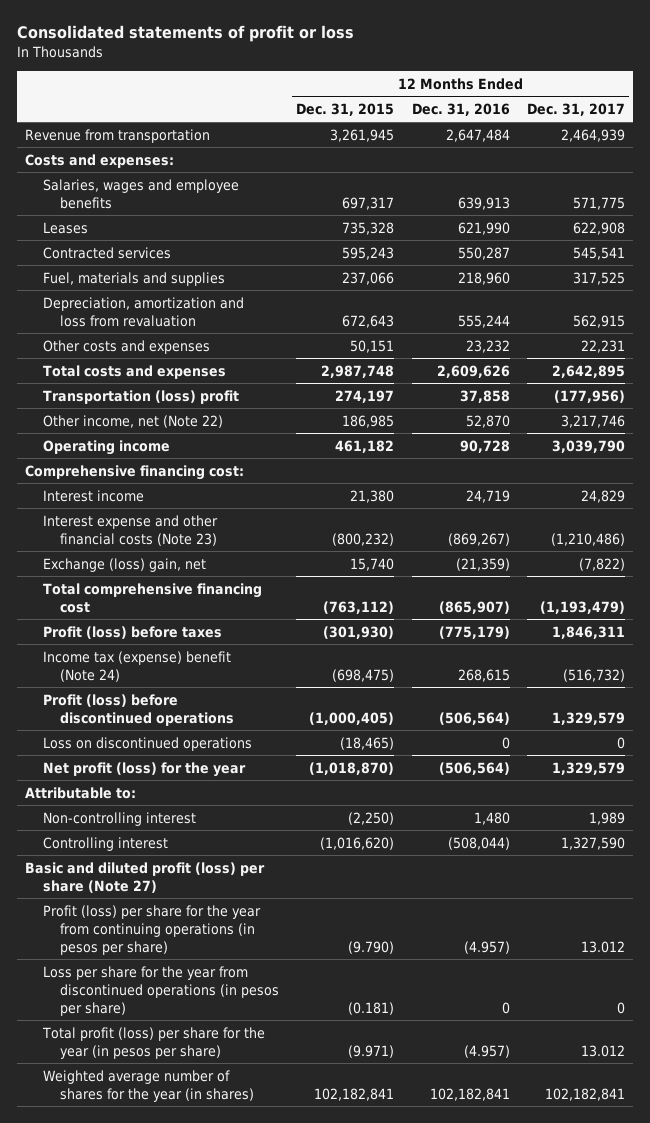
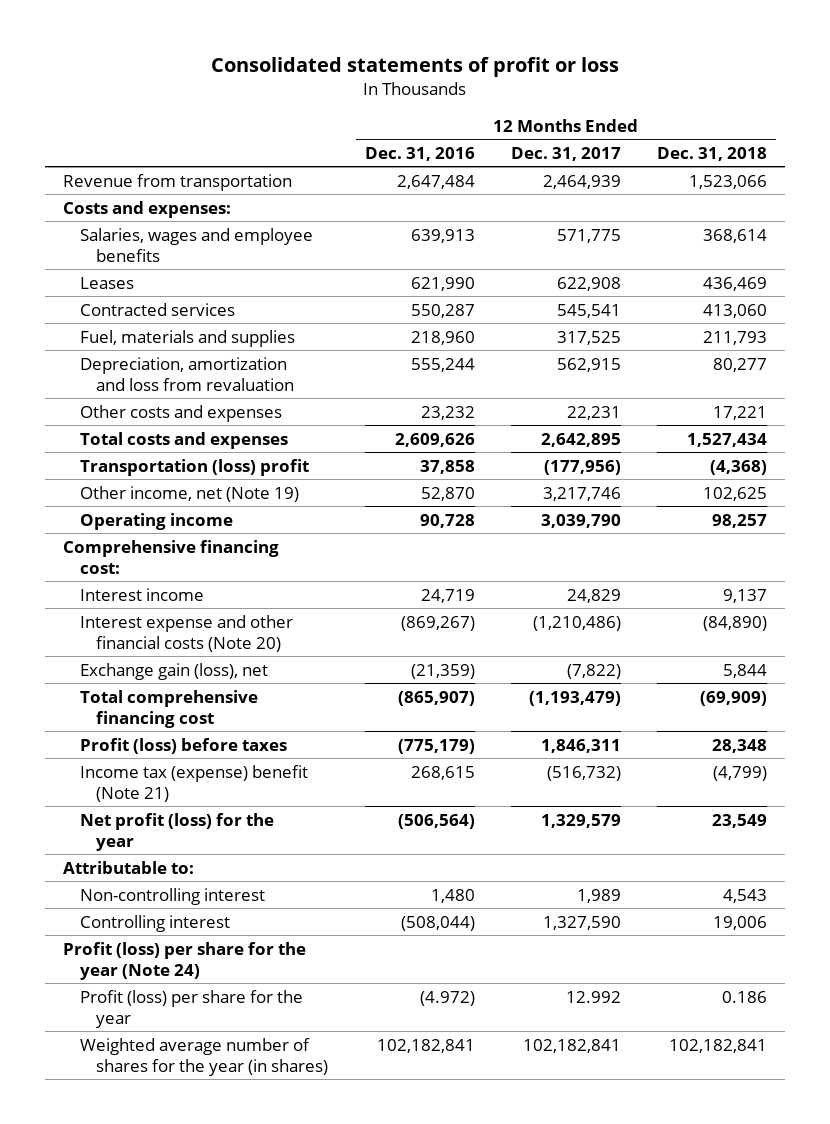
- | 12 Months Ended Dec. 31, 2015 | 12 Months Ended Dec. 31, 2016 | 12 Months Ended Dec. 31, 2017
+ | 12 Months Ended Dec. 31, 2016 | 12 Months Ended Dec. 31, 2017 | 12 Months Ended Dec. 31, 2018
- Other income, net (Note 22) | 186,985 | 52,870 | 3,217,746
+ Other income, net (Note 19) | 52,870 | 3,217,746 | 102,625
- Interest expense and other financial costs (Note 23) | (800,232) | (869,267) | (1,210,486)
- Exchange (loss) gain, net | 15,740 | (21,359) | (7,822)
+ Interest expense and other financial costs (Note 20) | (869,267) | (1,210,486) | (84,890)
+ Exchange gain (loss), net | (21,359) | (7,822) | 5,844
- Income tax (expense) benefit (Note 24) | (698,475) | 268,615 | (516,732)
- Profit (loss) before discontinued operations | (1,000,405) | (506,564) | 1,329,579
- Loss on discontinued operations | (18,465) | 0 | 0
+ Income tax (expense) benefit (Note 21) | 268,615 | (516,732) | (4,799)
- Basic and diluted profit (loss) per share (Note 27)
- Profit (loss) per share for the year from continuing operations (in pesos per share) | (9.790) | (4.957) | 13.012
- Loss per share for the year from discontinued operations (in pesos per share) | (0.181) | 0 | 0
- Total profit (loss) per share for the year (in pesos per share) | (9.971) | (4.957) | 13.012
+ Profit (loss) per share for the year (Note 24)
+ Profit (loss) per share for the year | (4.972) | 12.992 | 0.186

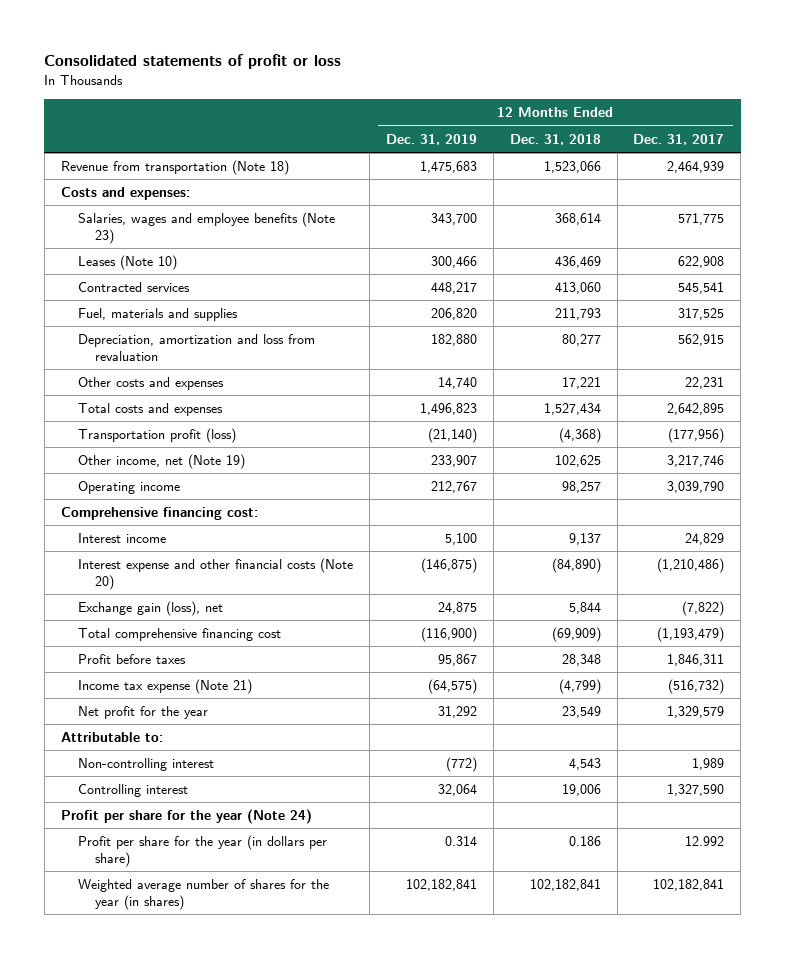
- | 12 Months Ended Dec. 31, 2016 | 12 Months Ended Dec. 31, 2017 | 12 Months Ended Dec. 31, 2018
+ | 12 Months Ended Dec. 31, 2019 | 12 Months Ended Dec. 31, 2018 | 12 Months Ended Dec. 31, 2017
- Revenue from transportation | 2,647,484 | 2,464,939 | 1,523,066
+ Revenue from transportation (Note 18) | 1,475,683 | 1,523,066 | 2,464,939
- Salaries, wages and employee benefits | 639,913 | 571,775 | 368,614
- Leases | 621,990 | 622,908 | 436,469
+ Salaries, wages and employee benefits (Note 23) | 343,700 | 368,614 | 571,775
+ Leases (Note 10) | 300,466 | 436,469 | 622,908
- Transportation (loss) profit | 37,858 | (177,956) | (4,368)
+ Transportation profit (loss) | (21,140) | (4,368) | (177,956)
- Profit (loss) before taxes | (775,179) | 1,846,311 | 28,348
- Income tax (expense) benefit (Note 21) | 268,615 | (516,732) | (4,799)
- Net profit (loss) for the year | (506,564) | 1,329,579 | 23,549
+ Profit before taxes | 95,867 | 28,348 | 1,846,311
+ Income tax expense (Note 21) | (64,575) | (4,799) | (516,732)
+ Net profit for the year | 31,292 | 23,549 | 1,329,579
- Profit (loss) per share for the year (Note 24)
- Profit (loss) per share for the year | (4.972) | 12.992 | 0.186
+ Profit per share for the year (Note 24)
+ Profit per share for the year (in dollars per share) | 0.314 | 0.186 | 12.992

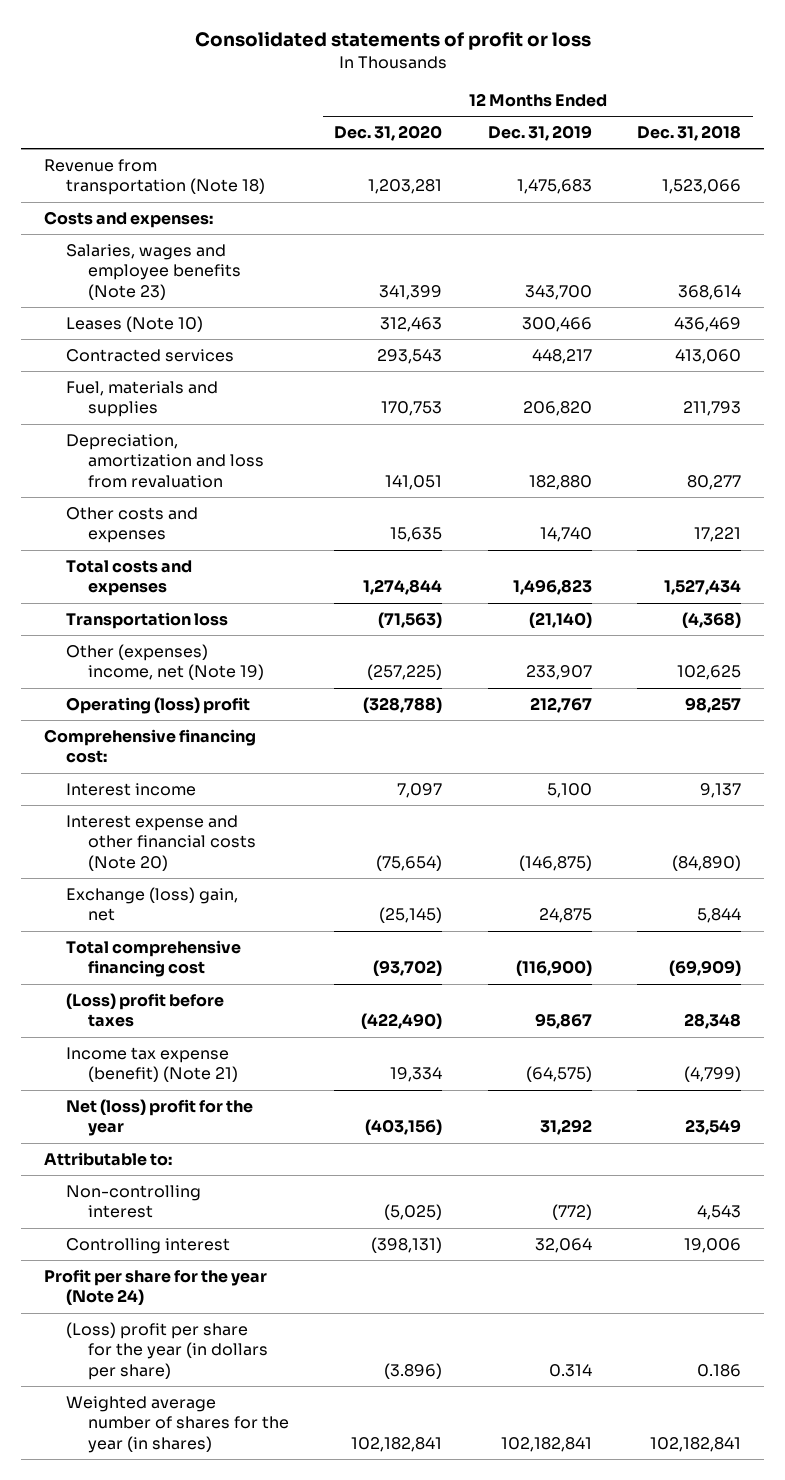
- | 12 Months Ended Dec. 31, 2019 | 12 Months Ended Dec. 31, 2018 | 12 Months Ended Dec. 31, 2017
+ | 12 Months Ended Dec. 31, 2020 | 12 Months Ended Dec. 31, 2019 | 12 Months Ended Dec. 31, 2018
- Transportation profit (loss) | (21,140) | (4,368) | (177,956)
- Other income, net (Note 19) | 233,907 | 102,625 | 3,217,746
- Operating income | 212,767 | 98,257 | 3,039,790
+ Transportation loss | (71,563) | (21,140) | (4,368)
+ Other (expenses) income, net (Note 19) | (257,225) | 233,907 | 102,625
+ Operating (loss) profit | (328,788) | 212,767 | 98,257
- Exchange gain (loss), net | 24,875 | 5,844 | (7,822)
+ Exchange (loss) gain, net | (25,145) | 24,875 | 5,844
- Profit before taxes | 95,867 | 28,348 | 1,846,311
- Income tax expense (Note 21) | (64,575) | (4,799) | (516,732)
- Net profit for the year | 31,292 | 23,549 | 1,329,579
+ (Loss) profit before taxes | (422,490) | 95,867 | 28,348
+ Income tax expense (benefit) (Note 21) | 19,334 | (64,575) | (4,799)
+ Net (loss) profit for the year | (403,156) | 31,292 | 23,549
- Profit per share for the year (in dollars per share) | 0.314 | 0.186 | 12.992
+ (Loss) profit per share for the year (in dollars per share) | (3.896) | 0.314 | 0.186

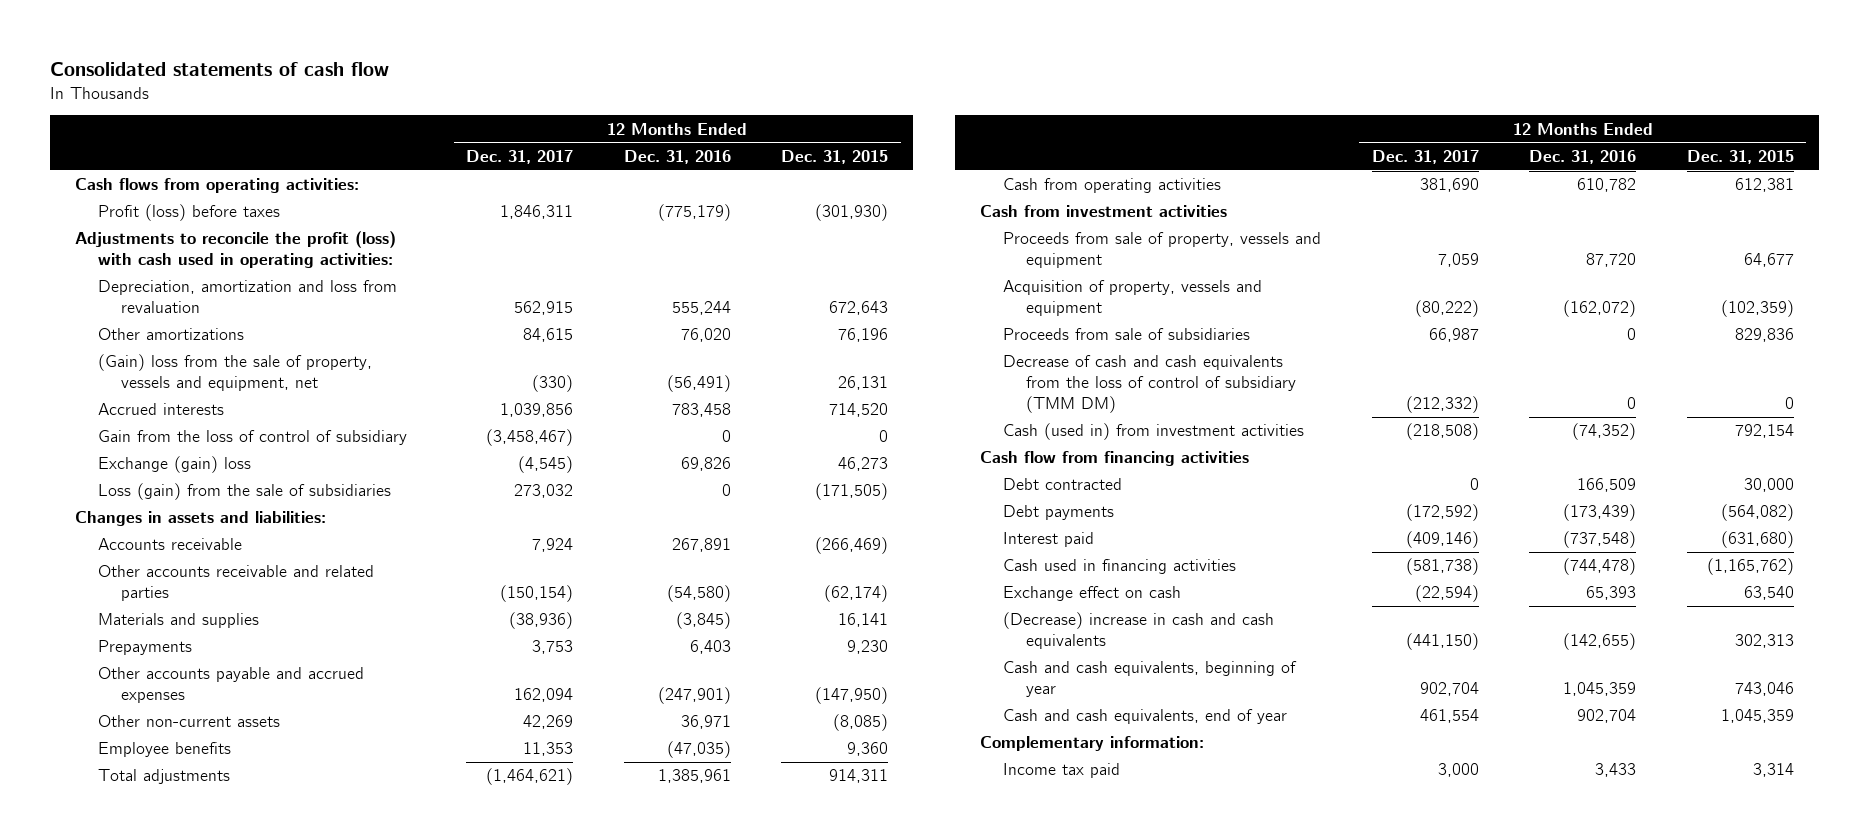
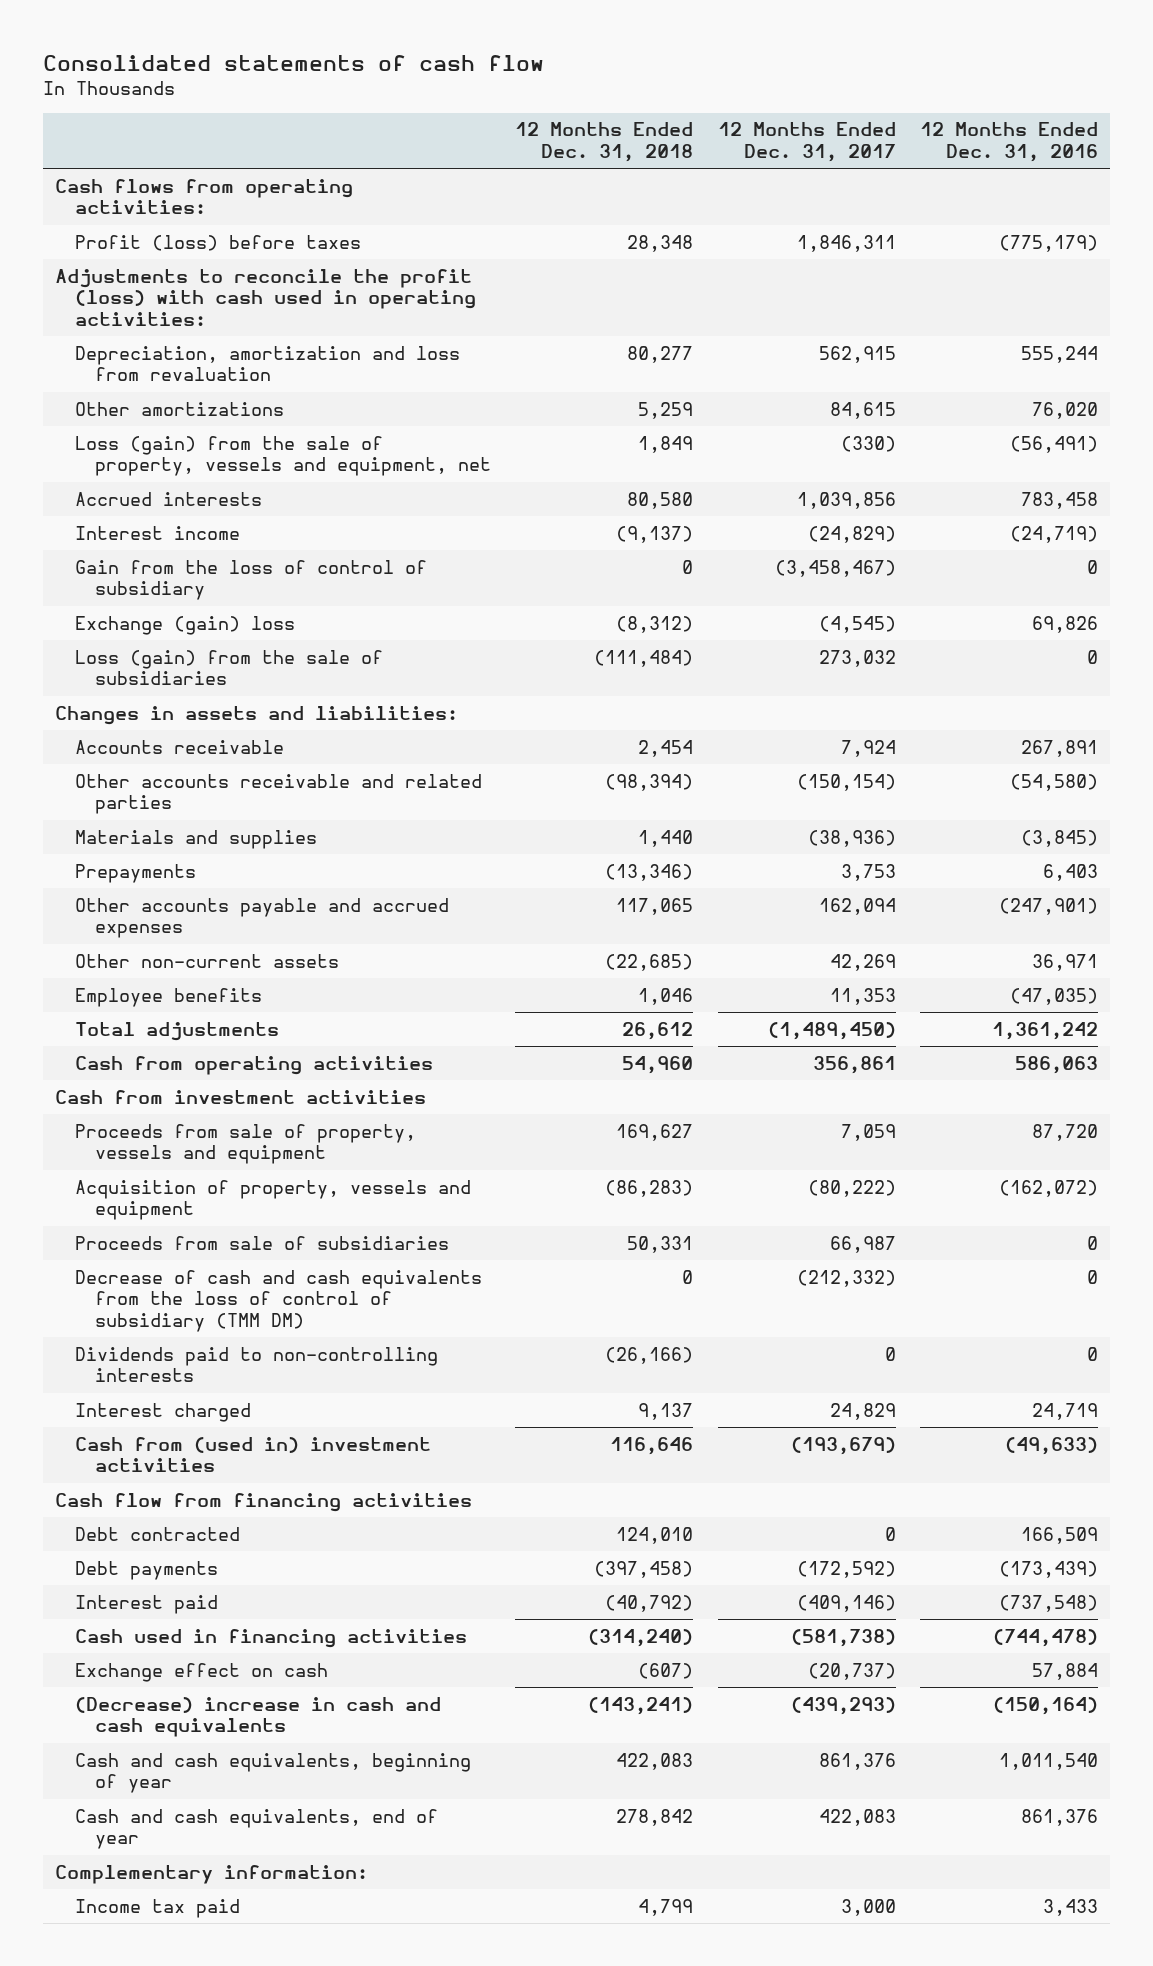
- | 12 Months Ended Dec. 31, 2017 | 12 Months Ended Dec. 31, 2016 | 12 Months Ended Dec. 31, 2015
+ | 12 Months Ended Dec. 31, 2018 | 12 Months Ended Dec. 31, 2017 | 12 Months Ended Dec. 31, 2016
- (Gain) loss from the sale of property, vessels and equipment, net | (330) | (56,491) | 26,131
+ Loss (gain) from the sale of property, vessels and equipment, net | 1,849 | (330) | (56,491)
+ Interest income | (9,137) | (24,829) | (24,719)
- Total adjustments | (1,464,621) | 1,385,961 | 914,311
- Cash from operating activities | 381,690 | 610,782 | 612,381
+ Total adjustments | 26,612 | (1,489,450) | 1,361,242
+ Cash from operating activities | 54,960 | 356,861 | 586,063
- Cash (used in) from investment activities | (218,508) | (74,352) | 792,154
+ Dividends paid to non-controlling interests | (26,166) | 0 | 0
+ Interest charged | 9,137 | 24,829 | 24,719
+ Cash from (used in) investment activities | 116,646 | (193,679) | (49,633)
- Exchange effect on cash | (22,594) | 65,393 | 63,540
- (Decrease) increase in cash and cash equivalents | (441,150) | (142,655) | 302,313
- Cash and cash equivalents, beginning of year | 902,704 | 1,045,359 | 743,046
- Cash and cash equivalents, end of year | 461,554 | 902,704 | 1,045,359
+ Exchange effect on cash | (607) | (20,737) | 57,884
+ (Decrease) increase in cash and cash equivalents | (143,241) | (439,293) | (150,164)
+ Cash and cash equivalents, beginning of year | 422,083 | 861,376 | 1,011,540
+ Cash and cash equivalents, end of year | 278,842 | 422,083 | 861,376

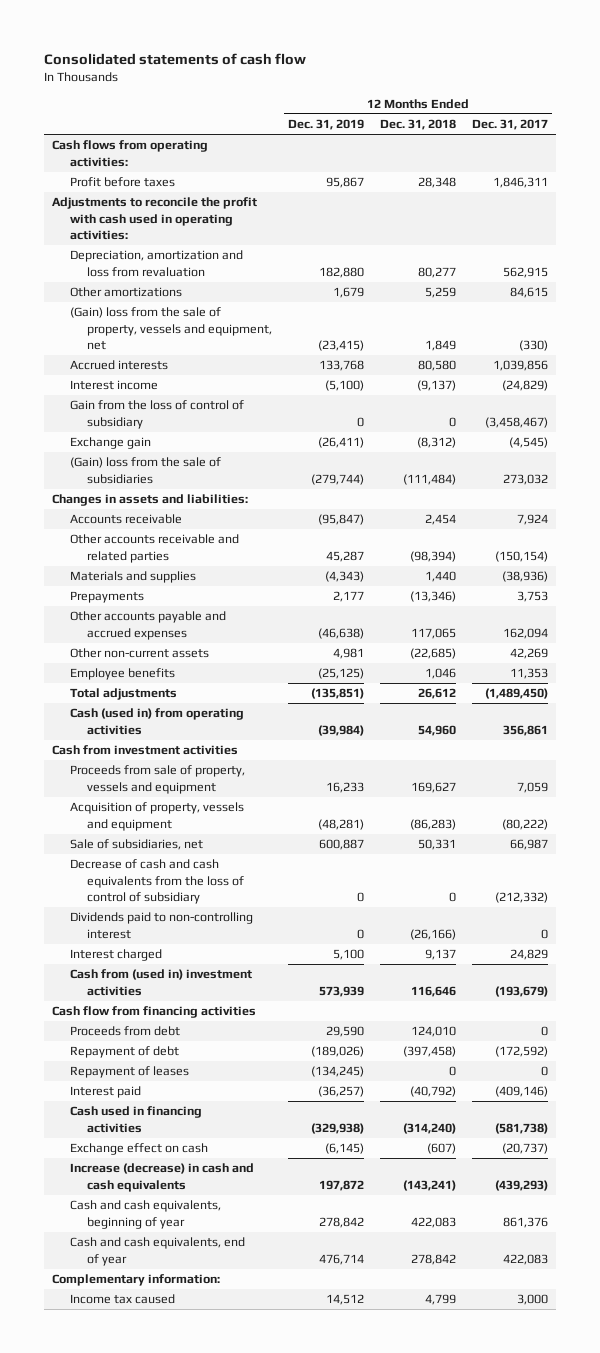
- | 12 Months Ended Dec. 31, 2018 | 12 Months Ended Dec. 31, 2017 | 12 Months Ended Dec. 31, 2016
+ | 12 Months Ended Dec. 31, 2019 | 12 Months Ended Dec. 31, 2018 | 12 Months Ended Dec. 31, 2017
- Profit (loss) before taxes | 28,348 | 1,846,311 | (775,179)
- Adjustments to reconcile the profit (loss) with cash used in operating activities:
+ Profit before taxes | 95,867 | 28,348 | 1,846,311
+ Adjustments to reconcile the profit with cash used in operating activities:
- Loss (gain) from the sale of property, vessels and equipment, net | 1,849 | (330) | (56,491)
+ (Gain) loss from the sale of property, vessels and equipment, net | (23,415) | 1,849 | (330)
- Exchange (gain) loss | (8,312) | (4,545) | 69,826
- Loss (gain) from the sale of subsidiaries | (111,484) | 273,032 | 0
+ Exchange gain | (26,411) | (8,312) | (4,545)
+ (Gain) loss from the sale of subsidiaries | (279,744) | (111,484) | 273,032
- Cash from operating activities | 54,960 | 356,861 | 586,063
+ Cash (used in) from operating activities | (39,984) | 54,960 | 356,861
- Proceeds from sale of subsidiaries | 50,331 | 66,987 | 0
- Decrease of cash and cash equivalents from the loss of control of subsidiary (TMM DM) | 0 | (212,332) | 0
- Dividends paid to non-controlling interests | (26,166) | 0 | 0
+ Sale of subsidiaries, net | 600,887 | 50,331 | 66,987
+ Decrease of cash and cash equivalents from the loss of control of subsidiary | 0 | 0 | (212,332)
+ Dividends paid to non-controlling interest | 0 | (26,166) | 0
- Debt contracted | 124,010 | 0 | 166,509
- Debt payments | (397,458) | (172,592) | (173,439)
+ Proceeds from debt | 29,590 | 124,010 | 0
+ Repayment of debt | (189,026) | (397,458) | (172,592)
+ Repayment of leases | (134,245) | 0 | 0
- (Decrease) increase in cash and cash equivalents | (143,241) | (439,293) | (150,164)
+ Increase (decrease) in cash and cash equivalents | 197,872 | (143,241) | (439,293)
- Income tax paid | 4,799 | 3,000 | 3,433
+ Income tax caused | 14,512 | 4,799 | 3,000

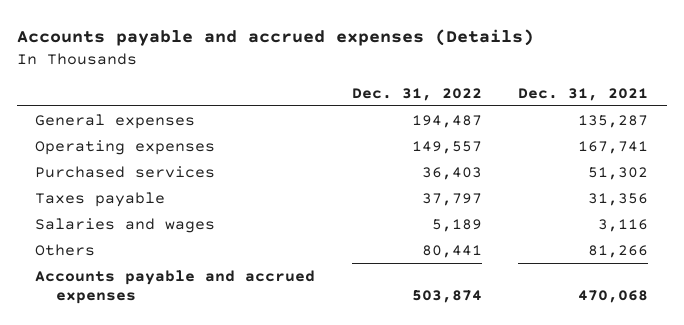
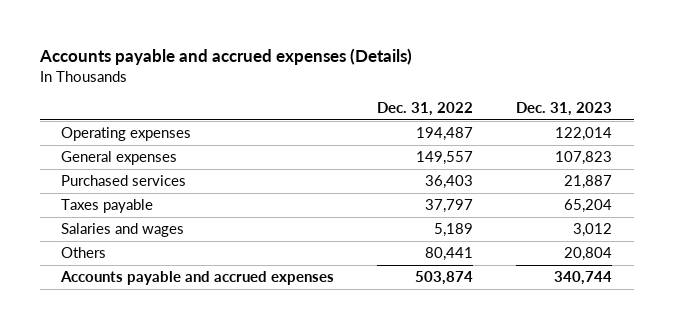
- | Dec. 31, 2022 | Dec. 31, 2021
+ | Dec. 31, 2022 | Dec. 31, 2023
- General expenses | 194,487 | 135,287
- Operating expenses | 149,557 | 167,741
+ Operating expenses | 194,487 | 122,014
+ General expenses | 149,557 | 107,823

